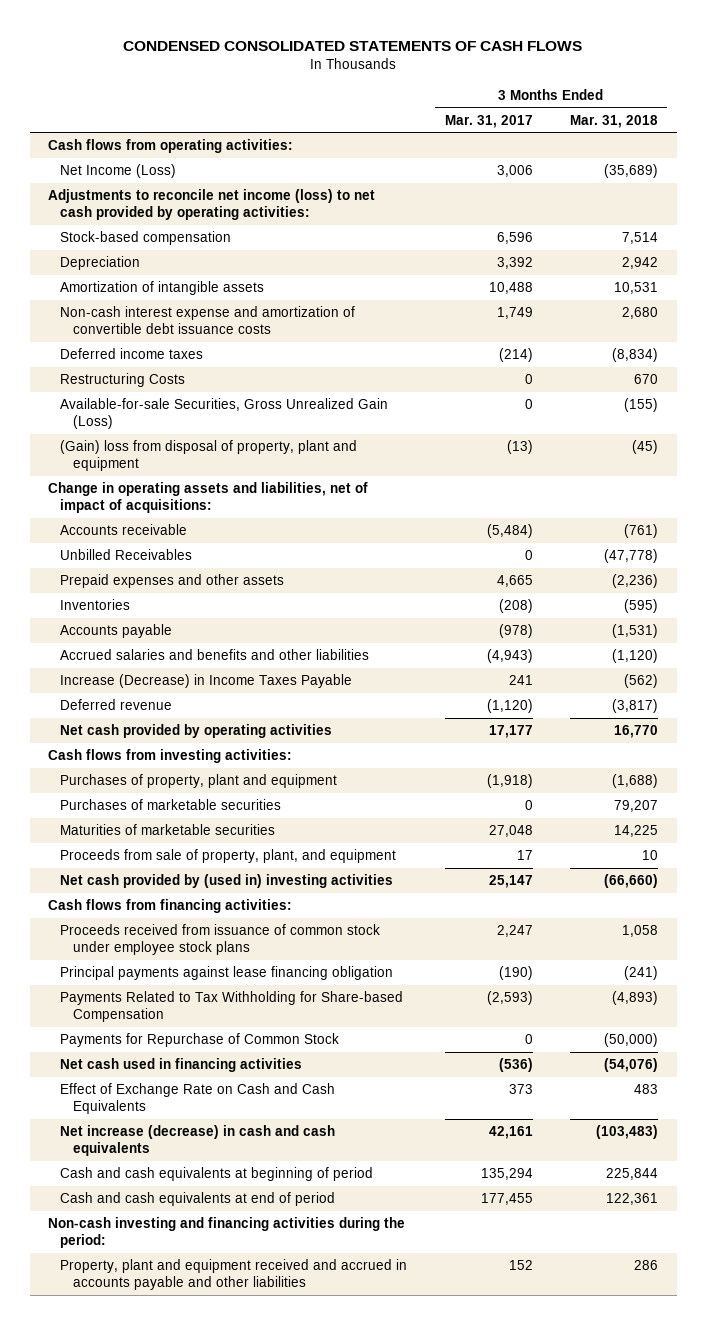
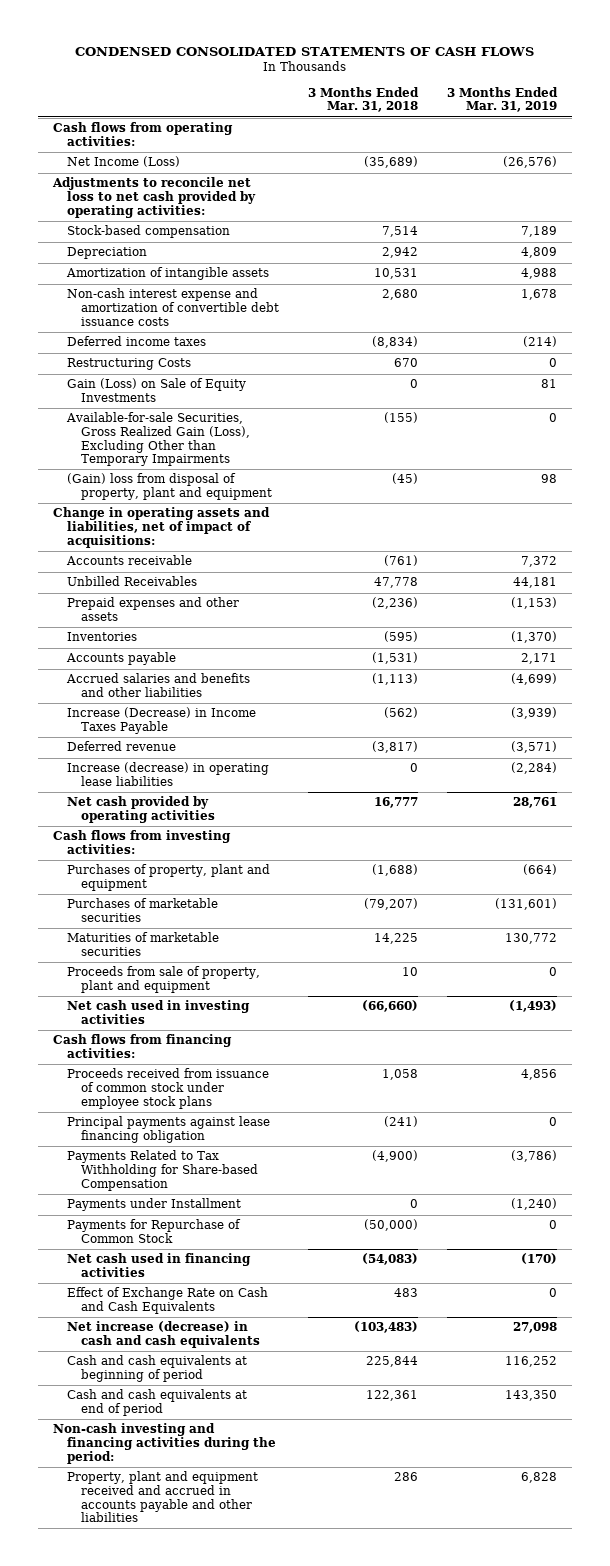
- | 3 Months Ended Mar. 31, 2017 | 3 Months Ended Mar. 31, 2018
+ | 3 Months Ended Mar. 31, 2018 | 3 Months Ended Mar. 31, 2019
- Adjustments to reconcile net income (loss) to net cash provided by operating activities:
+ Adjustments to reconcile net loss to net cash provided by operating activities:
- Available-for-sale Securities, Gross Unrealized Gain (Loss) | 0 | (155)
+ Gain (Loss) on Sale of Equity Investments | 0 | 81
+ Available-for-sale Securities, Gross Realized Gain (Loss), Excluding Other than Temporary Impairments | (155) | 0
- Unbilled Receivables | 0 | (47,778)
+ Unbilled Receivables | 47,778 | 44,181
- Accrued salaries and benefits and other liabilities | (4,943) | (1,120)
+ Accrued salaries and benefits and other liabilities | (1,113) | (4,699)
- Net cash provided by operating activities | 17,177 | 16,770
+ Increase (decrease) in operating lease liabilities | 0 | (2,284)
+ Net cash provided by operating activities | 16,777 | 28,761
- Purchases of marketable securities | 0 | 79,207
+ Purchases of marketable securities | (79,207) | (131,601)
- Proceeds from sale of property, plant, and equipment | 17 | 10
- Net cash provided by (used in) investing activities | 25,147 | (66,660)
+ Proceeds from sale of property, plant and equipment | 10 | 0
+ Net cash used in investing activities | (66,660) | (1,493)
- Payments Related to Tax Withholding for Share-based Compensation | (2,593) | (4,893)
+ Payments Related to Tax Withholding for Share-based Compensation | (4,900) | (3,786)
+ Payments under Installment | 0 | (1,240)
- Net cash used in financing activities | (536) | (54,076)
+ Net cash used in financing activities | (54,083) | (170)

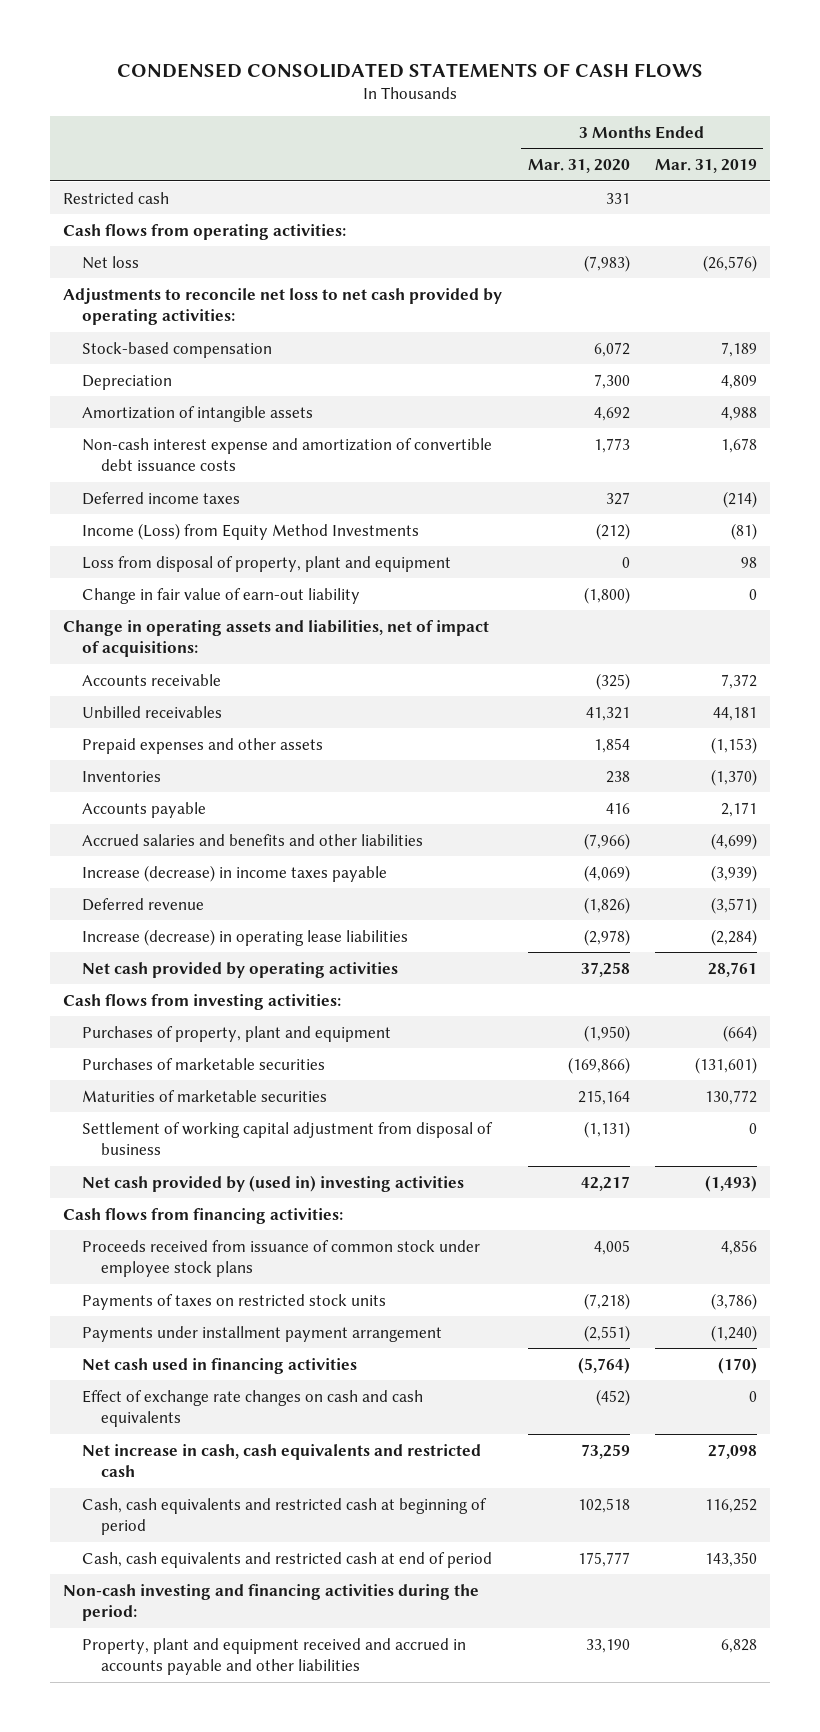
- | 3 Months Ended Mar. 31, 2018 | 3 Months Ended Mar. 31, 2019
+ | 3 Months Ended Mar. 31, 2020 | 3 Months Ended Mar. 31, 2019
+ Restricted cash | 331 |
- Net Income (Loss) | (35,689) | (26,576)
+ Net loss | (7,983) | (26,576)
- Restructuring Costs | 670 | 0
- Gain (Loss) on Sale of Equity Investments | 0 | 81
- Available-for-sale Securities, Gross Realized Gain (Loss), Excluding Other than Temporary Impairments | (155) | 0
- (Gain) loss from disposal of property, plant and equipment | (45) | 98
+ Income (Loss) from Equity Method Investments | (212) | (81)
+ Loss from disposal of property, plant and equipment | 0 | 98
+ Change in fair value of earn-out liability | (1,800) | 0
- Unbilled Receivables | 47,778 | 44,181
+ Unbilled receivables | 41,321 | 44,181
- Increase (Decrease) in Income Taxes Payable | (562) | (3,939)
+ Increase (decrease) in income taxes payable | (4,069) | (3,939)
- Proceeds from sale of property, plant and equipment | 10 | 0
- Net cash used in investing activities | (66,660) | (1,493)
+ Settlement of working capital adjustment from disposal of business | (1,131) | 0
+ Net cash provided by (used in) investing activities | 42,217 | (1,493)
- Principal payments against lease financing obligation | (241) | 0
- Payments Related to Tax Withholding for Share-based Compensation | (4,900) | (3,786)
- Payments under Installment | 0 | (1,240)
- Payments for Repurchase of Common Stock | (50,000) | 0
+ Payments of taxes on restricted stock units | (7,218) | (3,786)
+ Payments under installment payment arrangement | (2,551) | (1,240)
- Effect of Exchange Rate on Cash and Cash Equivalents | 483 | 0
- Net increase (decrease) in cash and cash equivalents | (103,483) | 27,098
- Cash and cash equivalents at beginning of period | 225,844 | 116,252
- Cash and cash equivalents at end of period | 122,361 | 143,350
+ Effect of exchange rate changes on cash and cash equivalents | (452) | 0
+ Net increase in cash, cash equivalents and restricted cash | 73,259 | 27,098
+ Cash, cash equivalents and restricted cash at beginning of period | 102,518 | 116,252
+ Cash, cash equivalents and restricted cash at end of period | 175,777 | 143,350

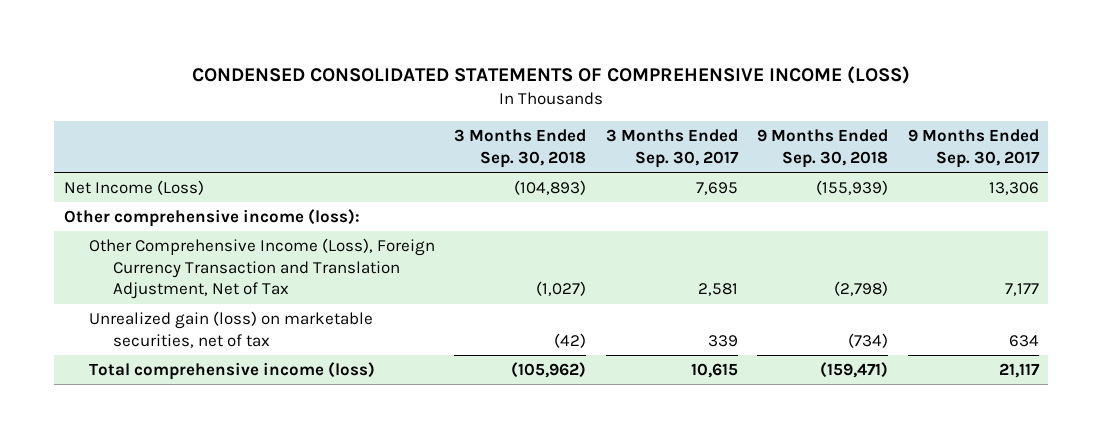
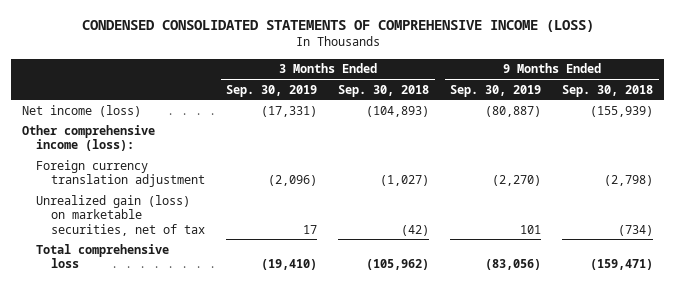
- | 3 Months Ended Sep. 30, 2018 | 3 Months Ended Sep. 30, 2017 | 9 Months Ended Sep. 30, 2018 | 9 Months Ended Sep. 30, 2017
+ | 3 Months Ended Sep. 30, 2019 | 3 Months Ended Sep. 30, 2018 | 9 Months Ended Sep. 30, 2019 | 9 Months Ended Sep. 30, 2018
- Net Income (Loss) | (104,893) | 7,695 | (155,939) | 13,306
+ Net income (loss) | (17,331) | (104,893) | (80,887) | (155,939)
- Other Comprehensive Income (Loss), Foreign Currency Transaction and Translation Adjustment, Net of Tax | (1,027) | 2,581 | (2,798) | 7,177
+ Foreign currency translation adjustment | (2,096) | (1,027) | (2,270) | (2,798)
- Total comprehensive income (loss) | (105,962) | 10,615 | (159,471) | 21,117
+ Total comprehensive loss | (19,410) | (105,962) | (83,056) | (159,471)

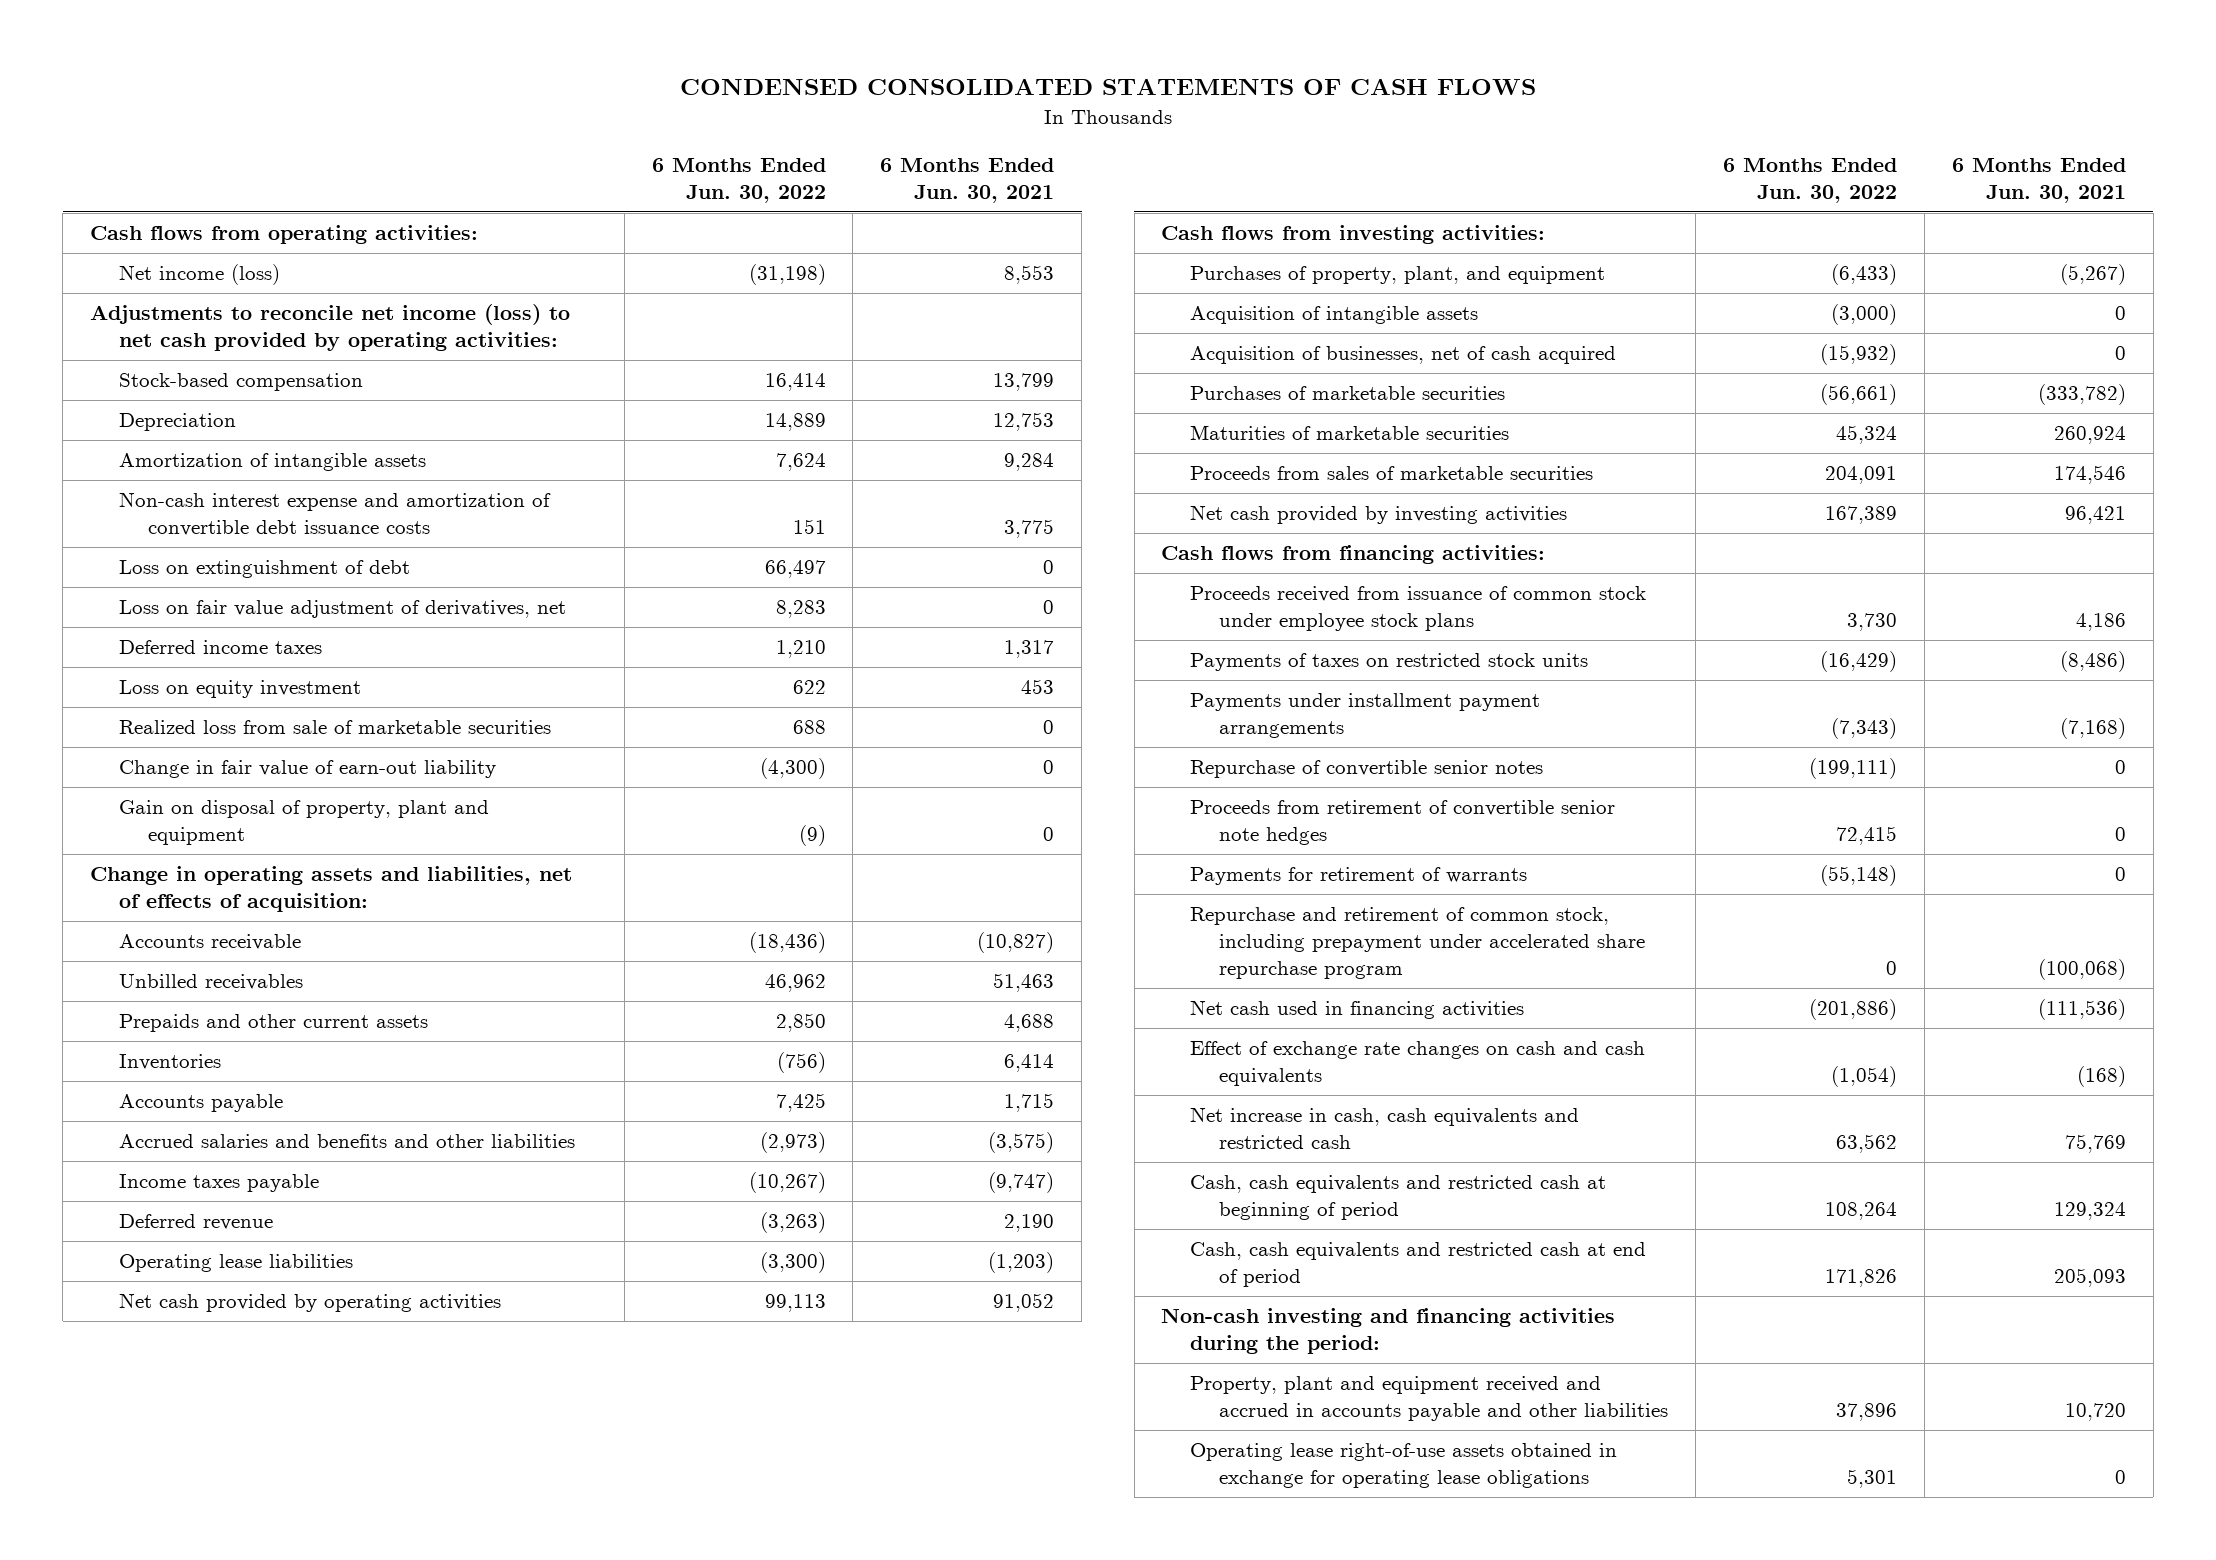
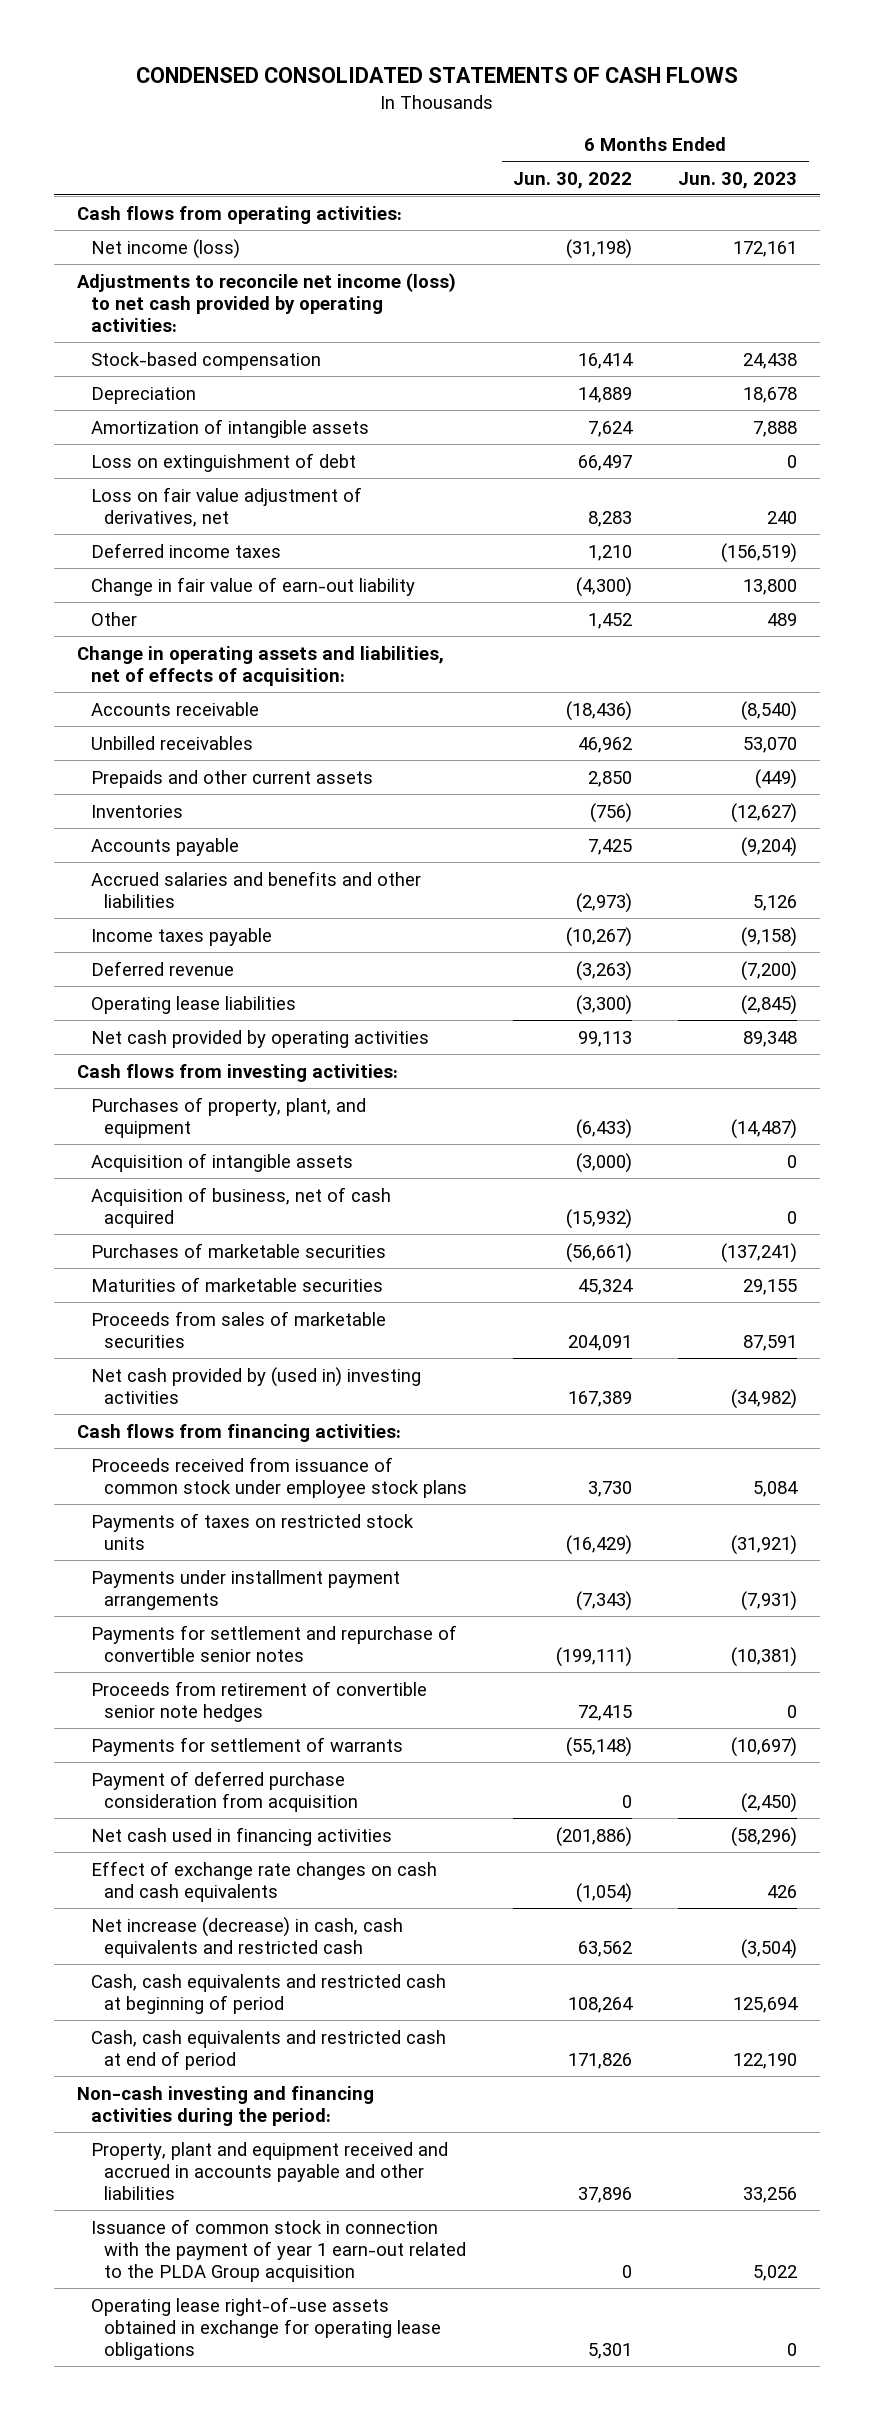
- | 6 Months Ended Jun. 30, 2022 | 6 Months Ended Jun. 30, 2021
+ | 6 Months Ended Jun. 30, 2022 | 6 Months Ended Jun. 30, 2023
- Non-cash interest expense and amortization of convertible debt issuance costs | 151 | 3,775
- Loss on equity investment | 622 | 453
- Realized loss from sale of marketable securities | 688 | 0
- Gain on disposal of property, plant and equipment | (9) | 0
+ Other | 1,452 | 489
- Acquisition of businesses, net of cash acquired | (15,932) | 0
+ Acquisition of business, net of cash acquired | (15,932) | 0
- Net cash provided by investing activities | 167,389 | 96,421
+ Net cash provided by (used in) investing activities | 167,389 | (34,982)
- Repurchase of convertible senior notes | (199,111) | 0
+ Payments for settlement and repurchase of convertible senior notes | (199,111) | (10,381)
- Payments for retirement of warrants | (55,148) | 0
- Repurchase and retirement of common stock, including prepayment under accelerated share repurchase program | 0 | (100,068)
+ Payments for settlement of warrants | (55,148) | (10,697)
+ Payment of deferred purchase consideration from acquisition | 0 | (2,450)
- Net increase in cash, cash equivalents and restricted cash | 63,562 | 75,769
+ Net increase (decrease) in cash, cash equivalents and restricted cash | 63,562 | (3,504)
+ Issuance of common stock in connection with the payment of year 1 earn-out related to the PLDA Group acquisition | 0 | 5,022

